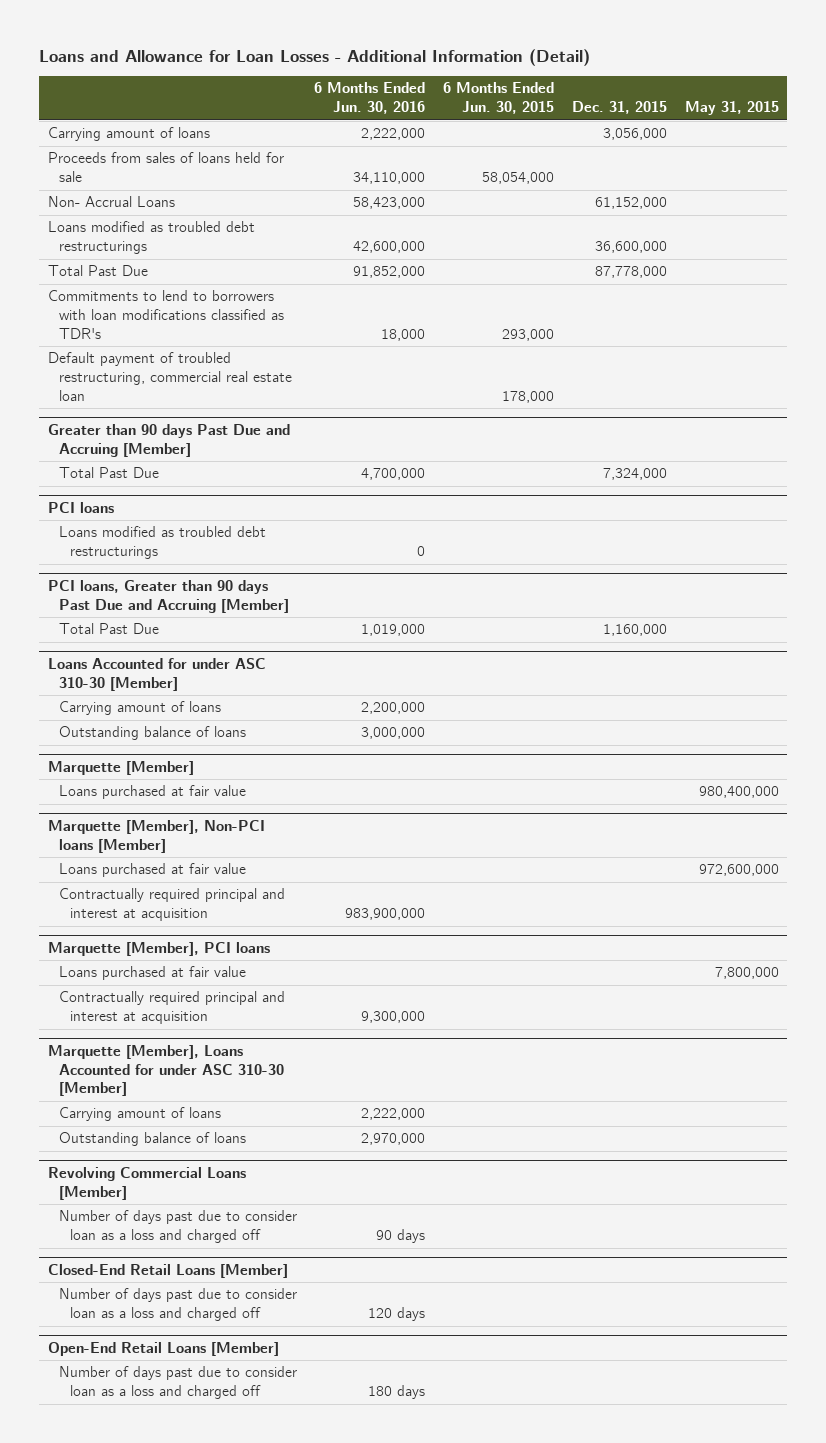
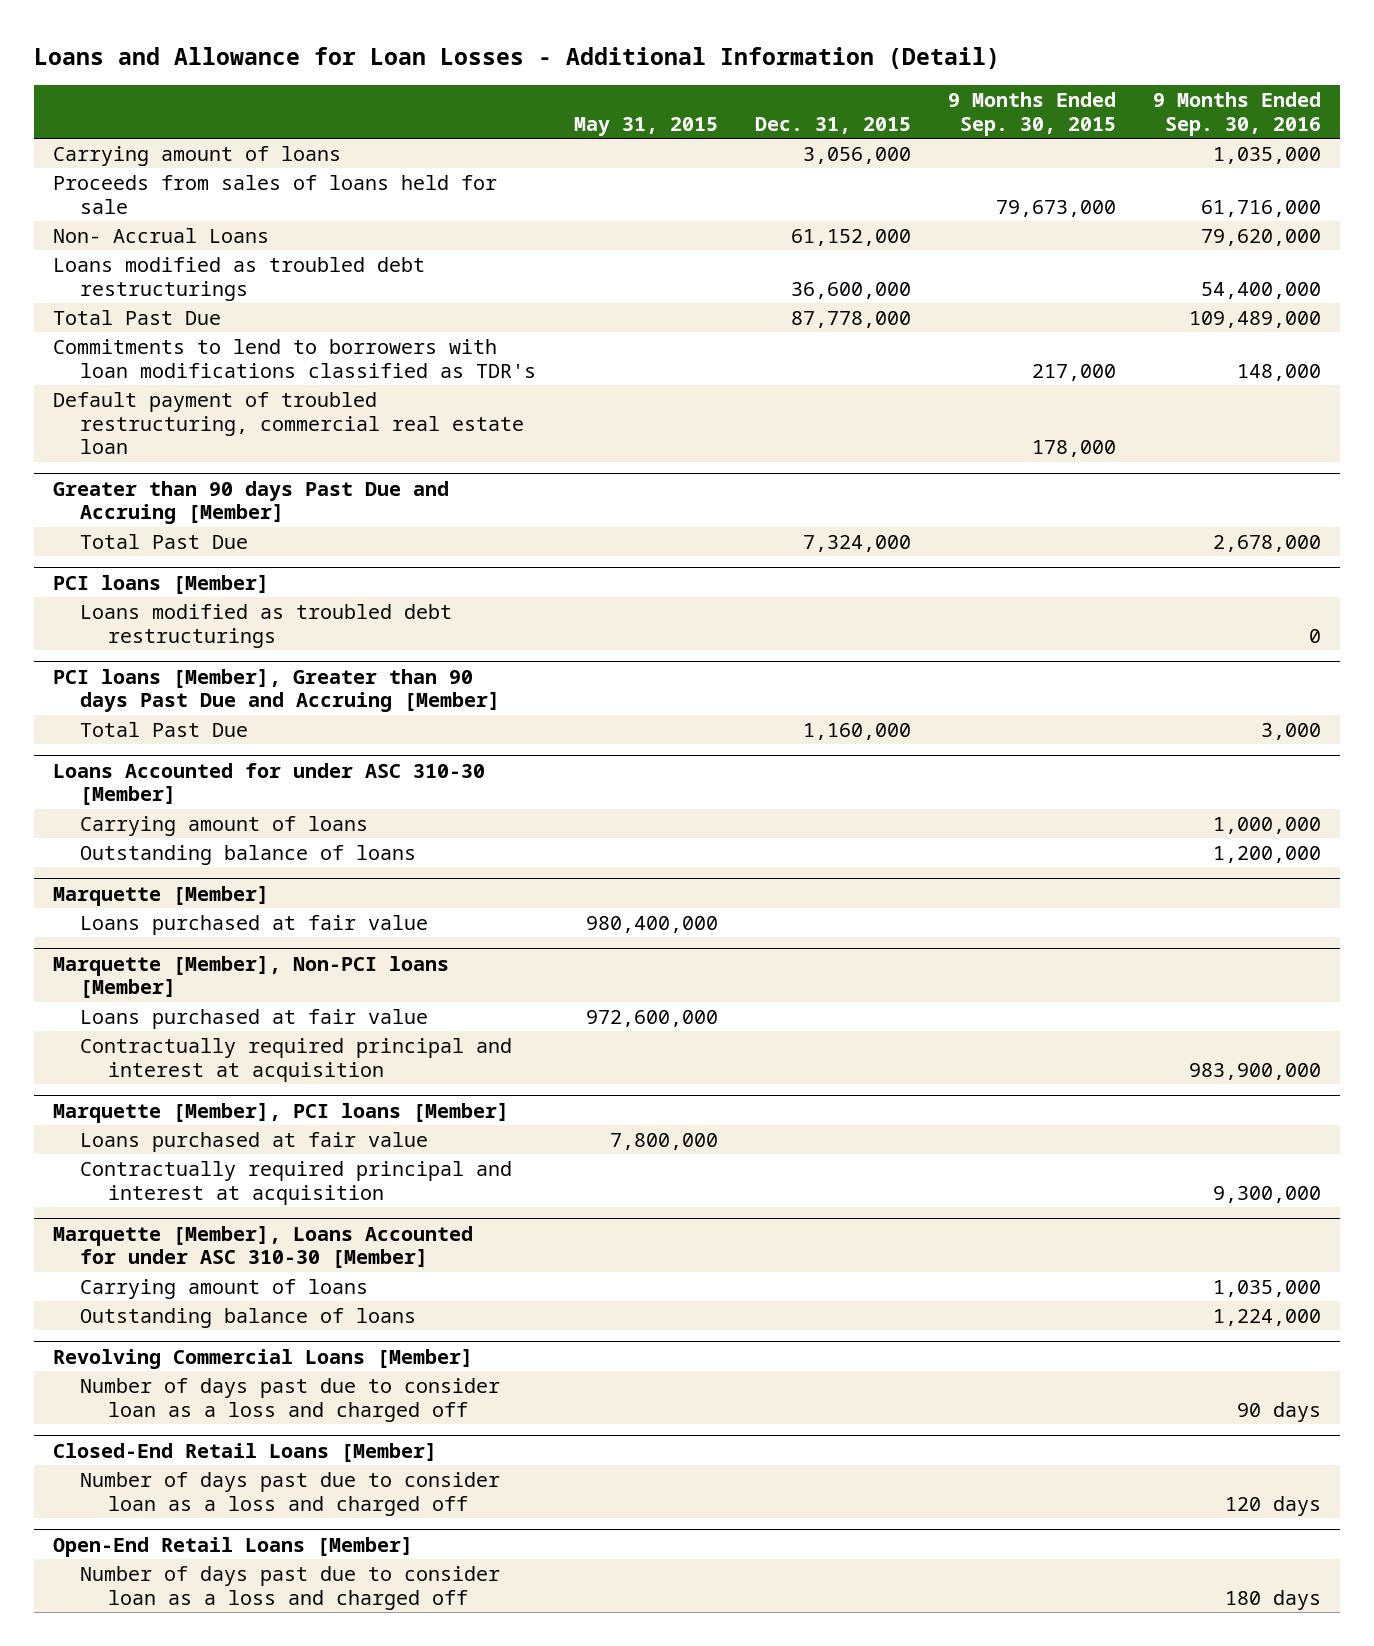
- | 6 Months Ended Jun. 30, 2016 | 6 Months Ended Jun. 30, 2015 | Dec. 31, 2015 | May 31, 2015
+ | May 31, 2015 | Dec. 31, 2015 | 9 Months Ended Sep. 30, 2015 | 9 Months Ended Sep. 30, 2016
- PCI loans
+ PCI loans [Member]
- PCI loans, Greater than 90 days Past Due and Accruing [Member]
+ PCI loans [Member], Greater than 90 days Past Due and Accruing [Member]
- Marquette [Member], PCI loans
+ Marquette [Member], PCI loans [Member]

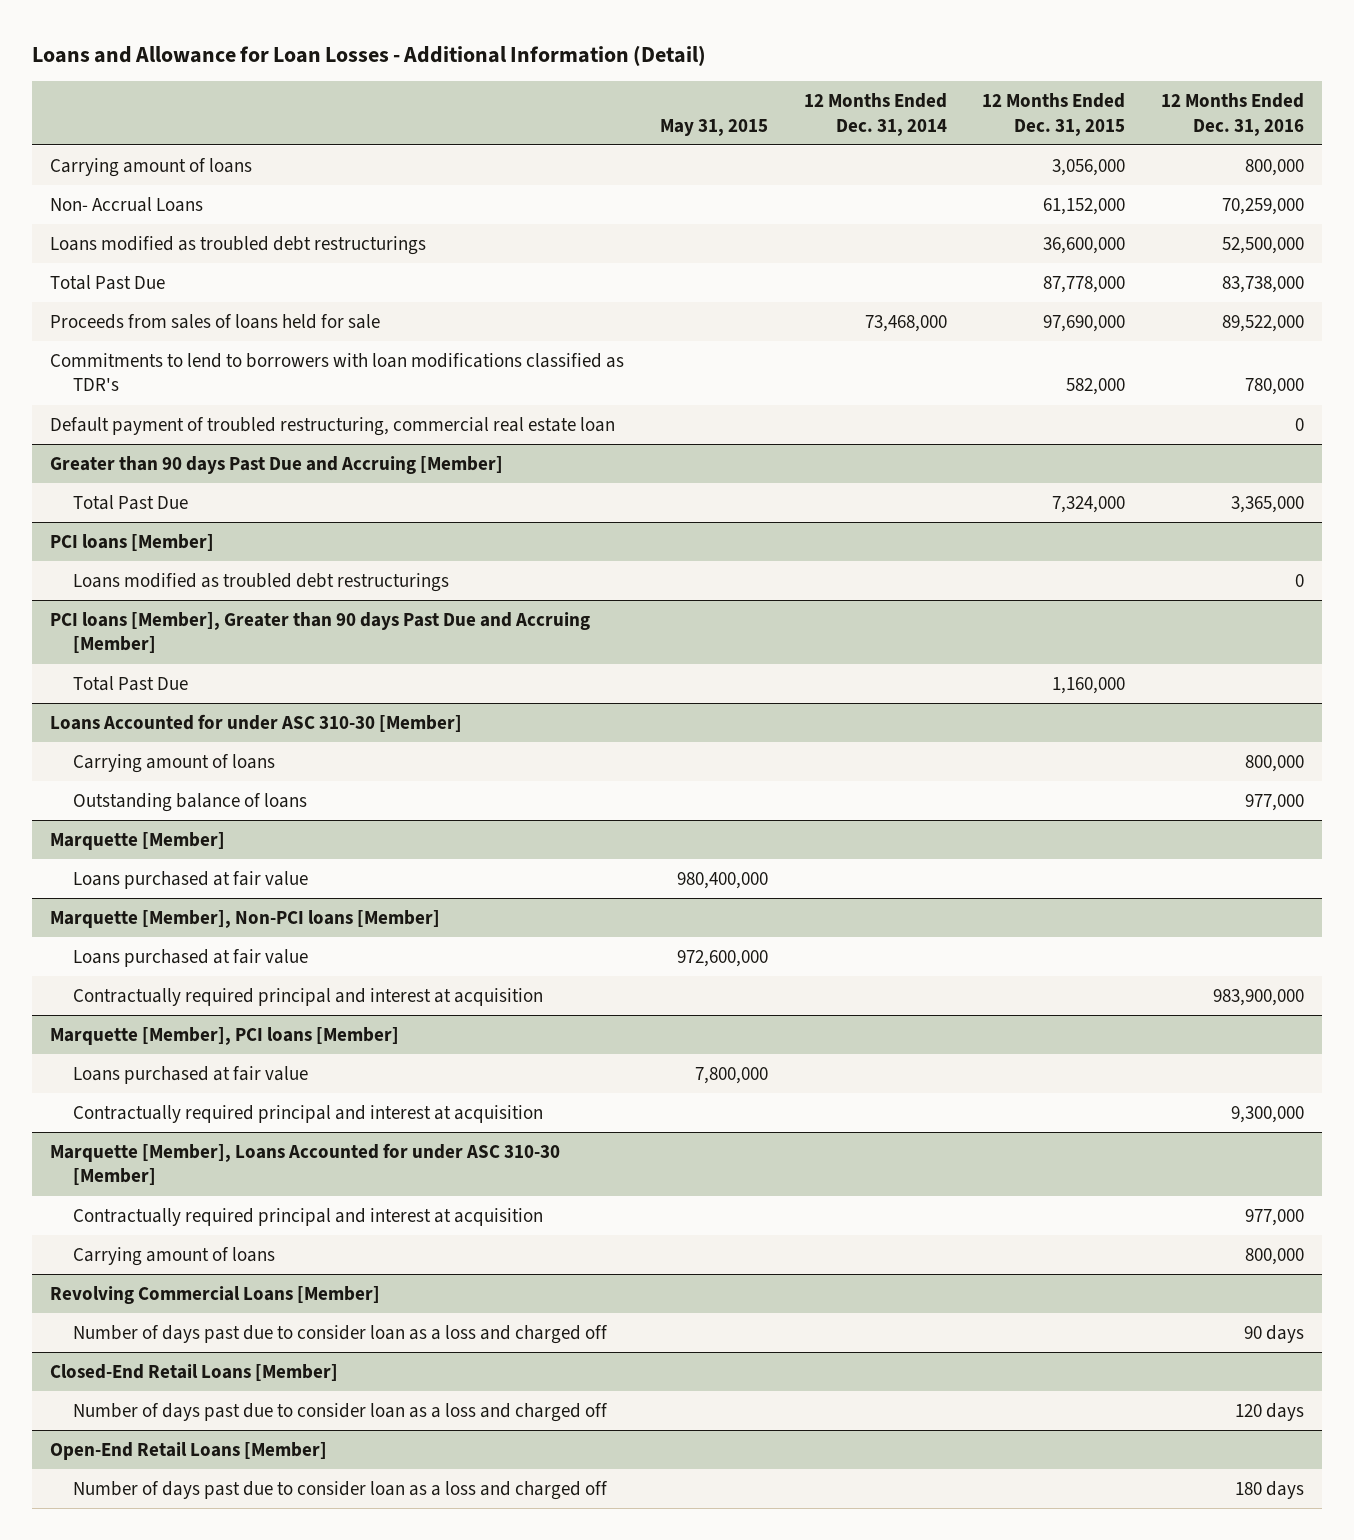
- | May 31, 2015 | Dec. 31, 2015 | 9 Months Ended Sep. 30, 2015 | 9 Months Ended Sep. 30, 2016
+ | May 31, 2015 | 12 Months Ended Dec. 31, 2014 | 12 Months Ended Dec. 31, 2015 | 12 Months Ended Dec. 31, 2016
moved down: Proceeds from sales of loans held for sale | | 73,468,000 | 97,690,000 | 89,522,000
@ Marquette [Member], Loans Accounted for under ASC 310-30 [Member]
+ Contractually required principal and interest at acquisition | | | | 977,000
- Outstanding balance of loans | | | | 1,224,000

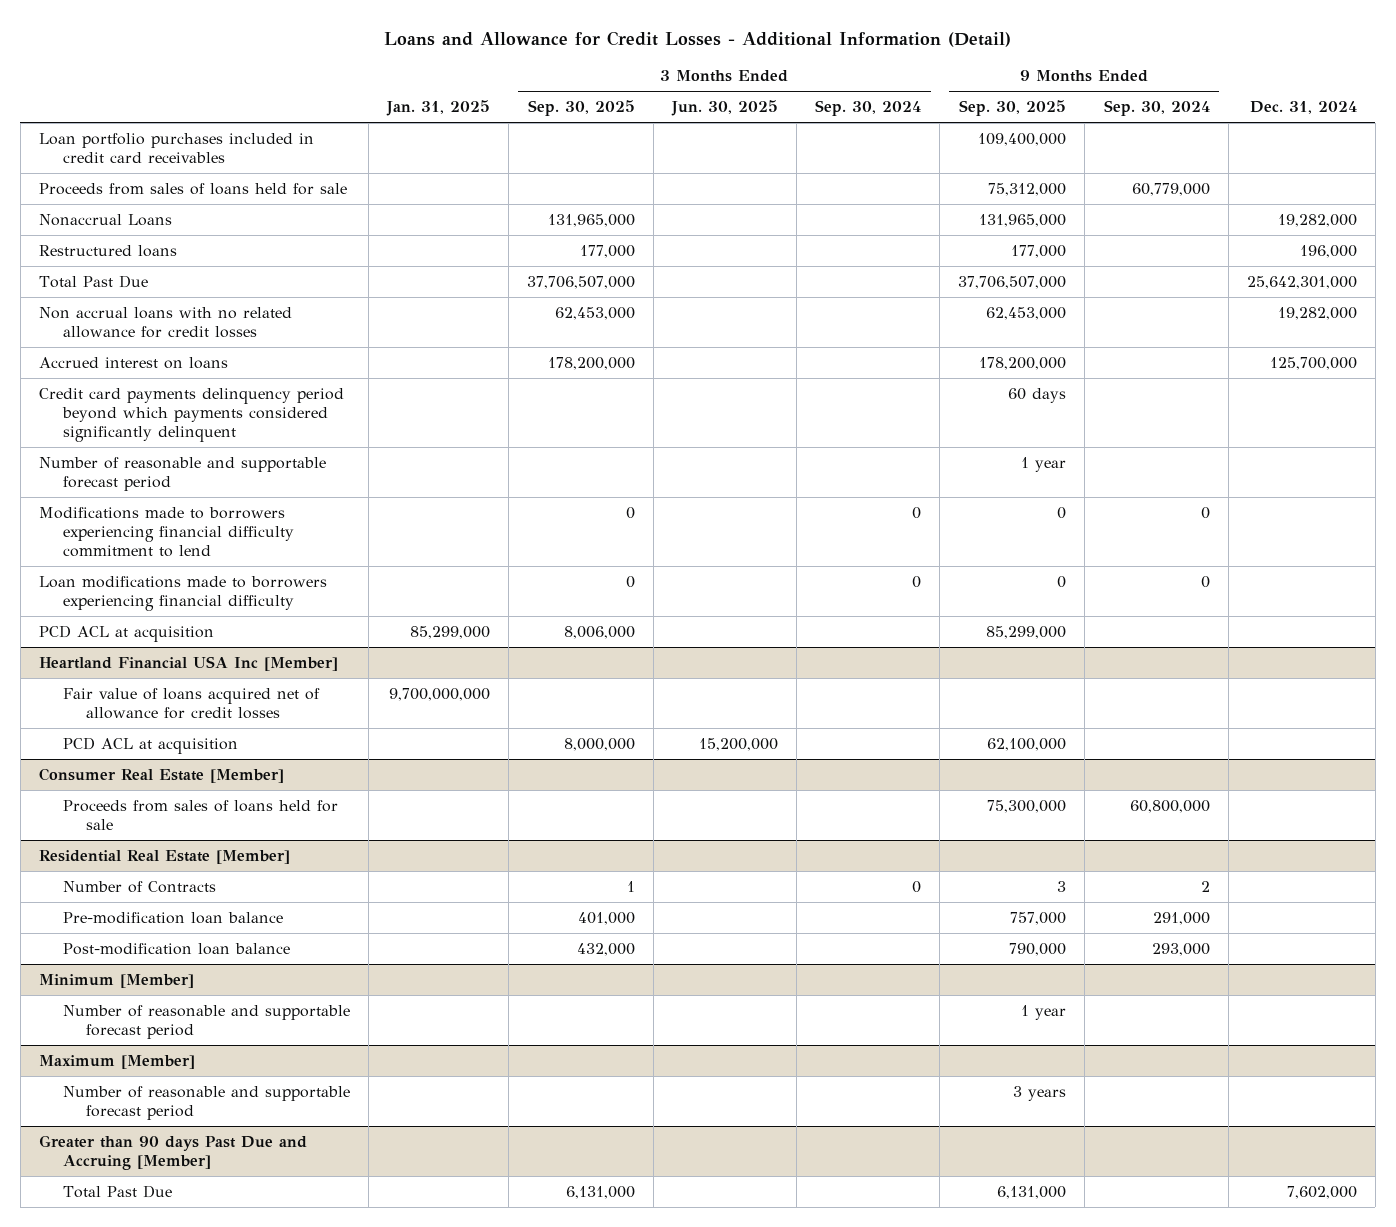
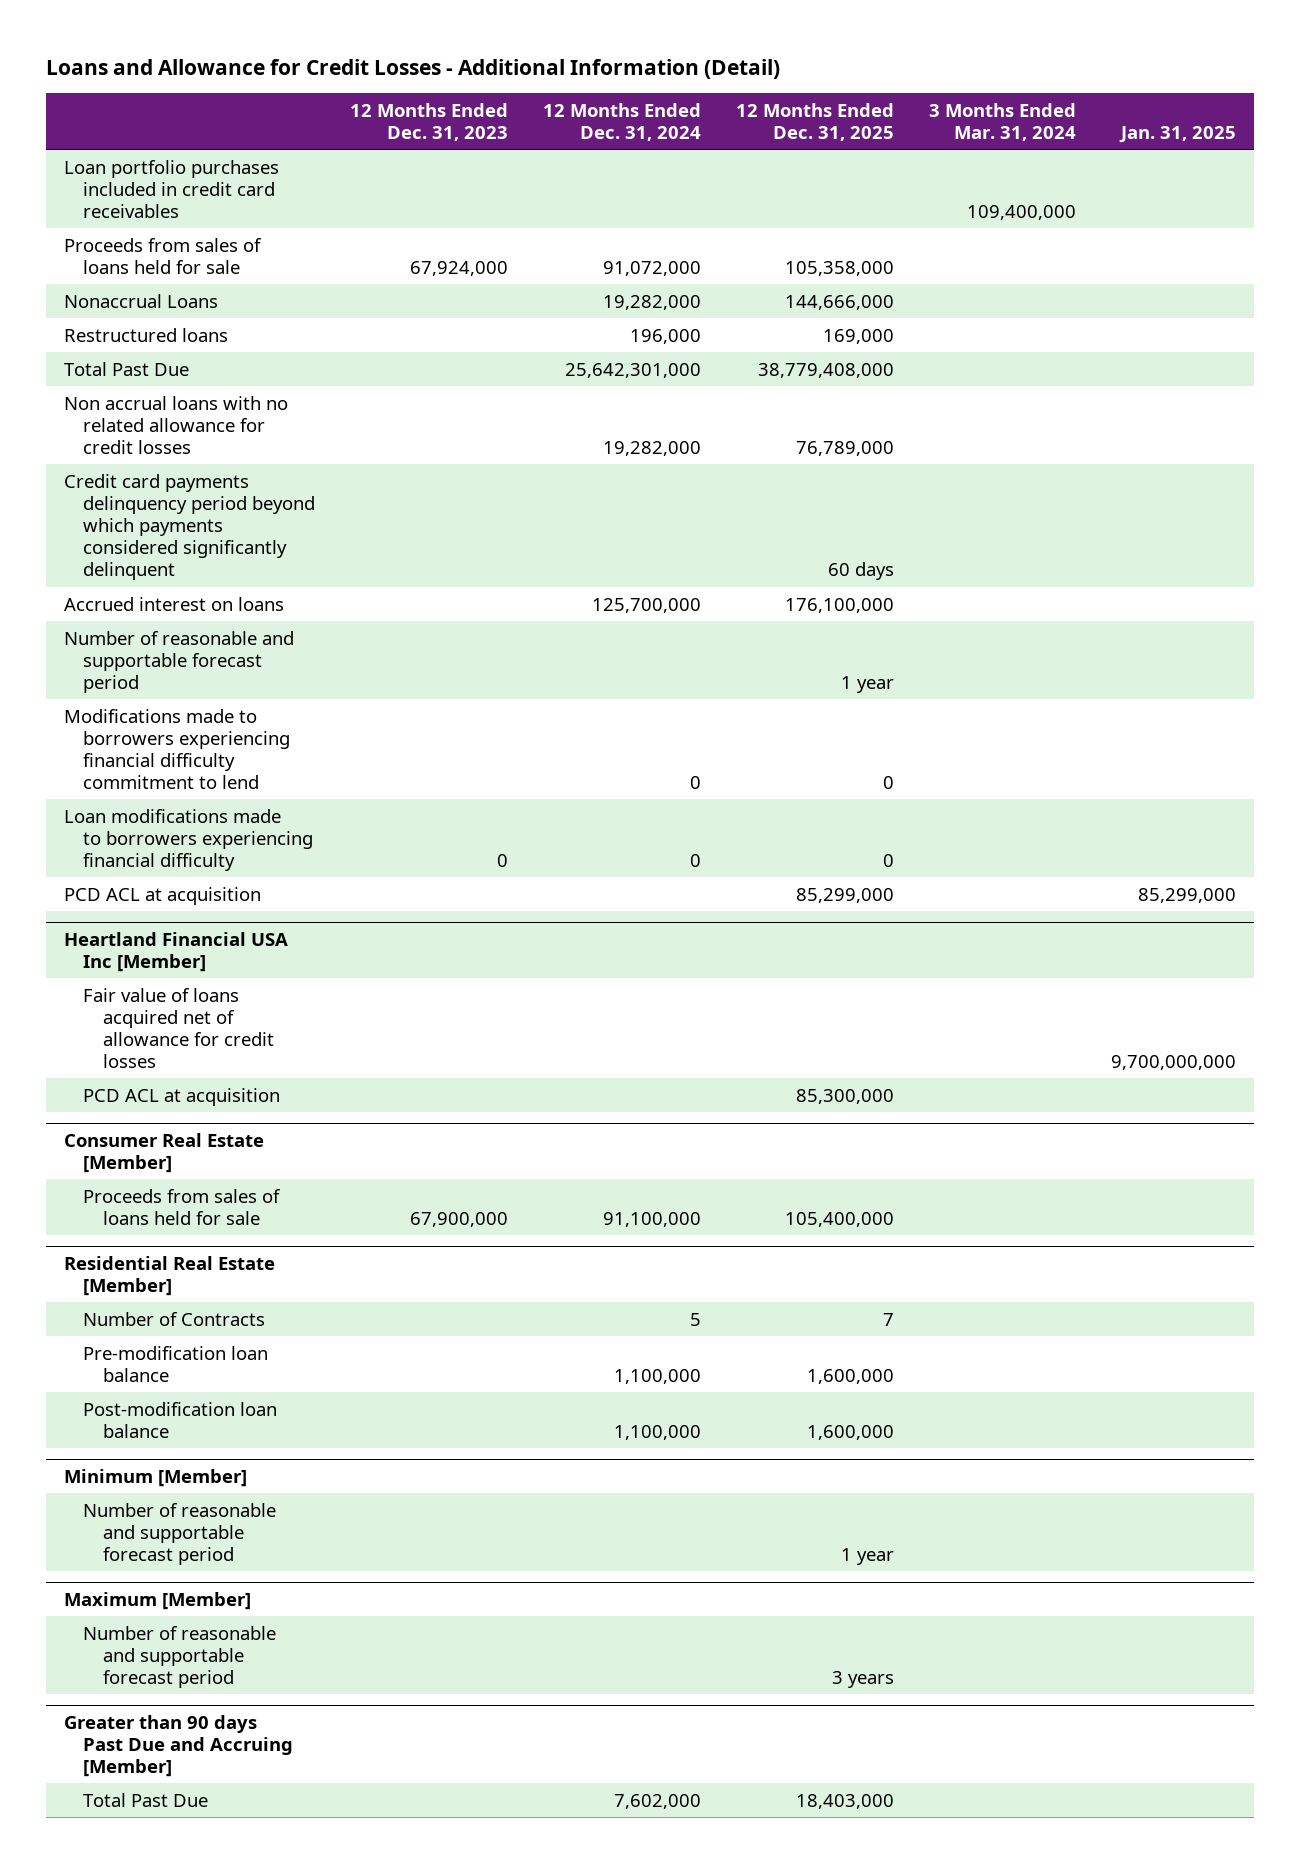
- | Jan. 31, 2025 | 3 Months Ended Sep. 30, 2025 | 3 Months Ended Jun. 30, 2025 | 3 Months Ended Sep. 30, 2024 | 9 Months Ended Sep. 30, 2025 | 9 Months Ended Sep. 30, 2024 | Dec. 31, 2024
+ | 12 Months Ended Dec. 31, 2023 | 12 Months Ended Dec. 31, 2024 | 12 Months Ended Dec. 31, 2025 | 3 Months Ended Mar. 31, 2024 | Jan. 31, 2025
moved down: Accrued interest on loans | | 125,700,000 | 176,100,000 | |

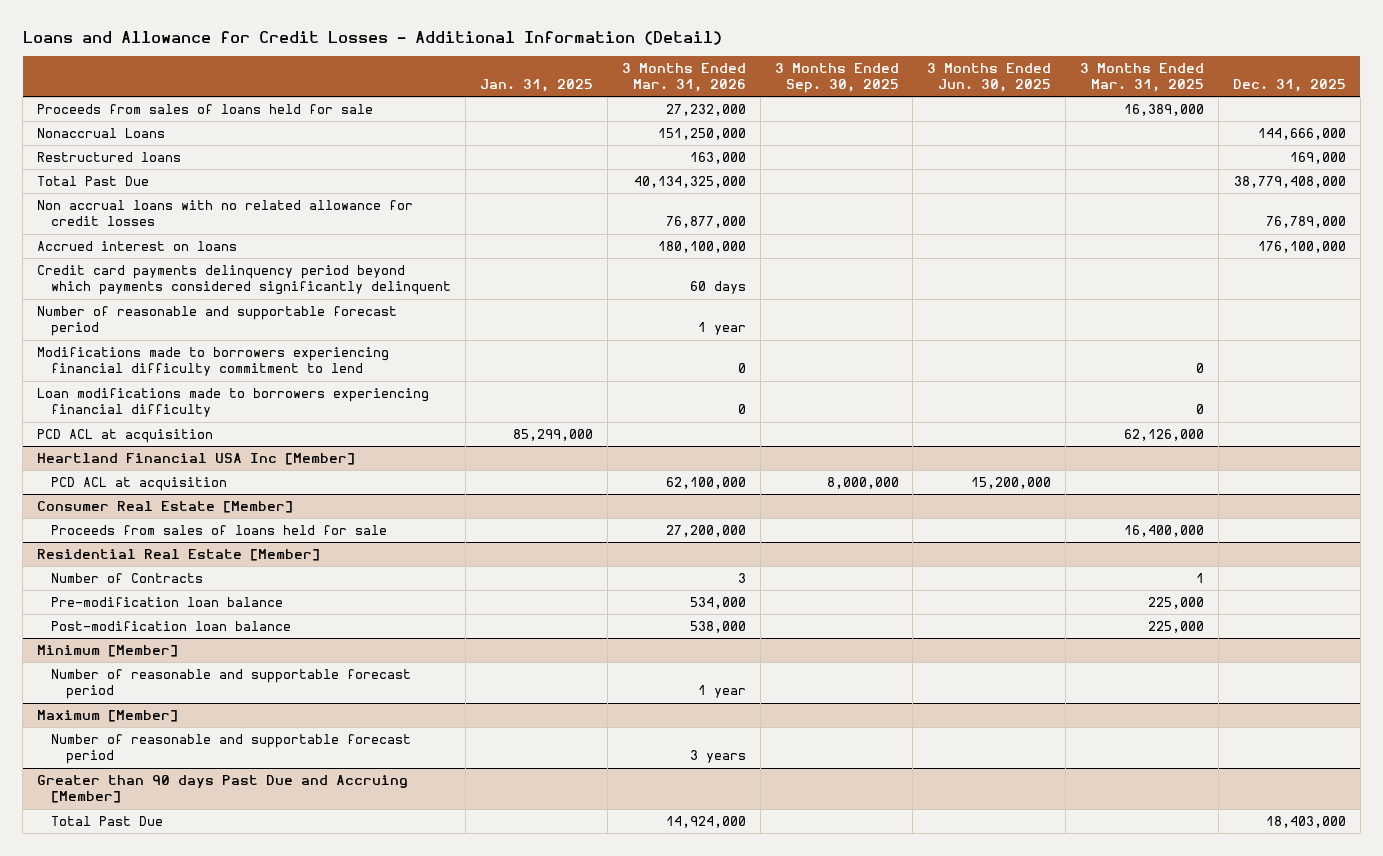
- | 12 Months Ended Dec. 31, 2023 | 12 Months Ended Dec. 31, 2024 | 12 Months Ended Dec. 31, 2025 | 3 Months Ended Mar. 31, 2024 | Jan. 31, 2025
+ | Jan. 31, 2025 | 3 Months Ended Mar. 31, 2026 | 3 Months Ended Sep. 30, 2025 | 3 Months Ended Jun. 30, 2025 | 3 Months Ended Mar. 31, 2025 | Dec. 31, 2025
- Loan portfolio purchases included in credit card receivables | | | | 109,400,000 |
moved down: Credit card payments delinquency period beyond which payments considered significantly delinquent | | 60 days | | | |
@ Heartland Financial USA Inc [Member]
- Fair value of loans acquired net of allowance for credit losses | | | | | 9,700,000,000

